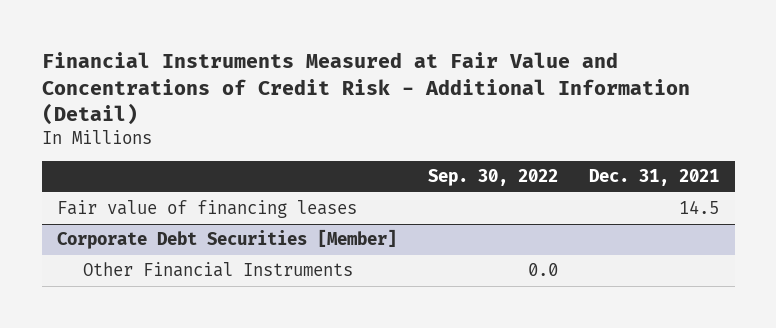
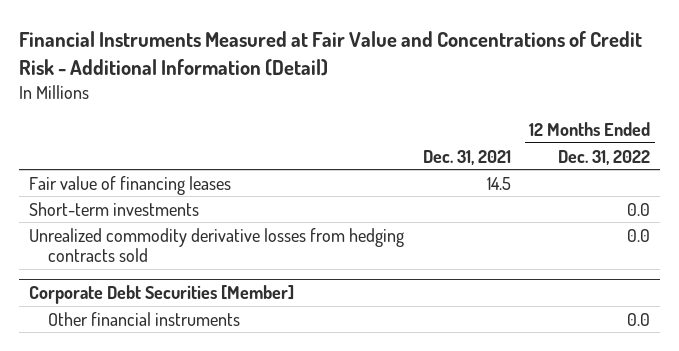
- | Sep. 30, 2022 | Dec. 31, 2021
+ | Dec. 31, 2021 | 12 Months Ended Dec. 31, 2022
+ Short-term investments | | 0.0
+ Unrealized commodity derivative losses from hedging contracts sold | | 0.0
@ Corporate Debt Securities [Member]
- Other Financial Instruments | 0.0 |
+ Other financial instruments | | 0.0

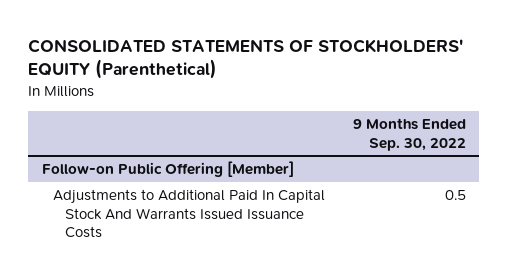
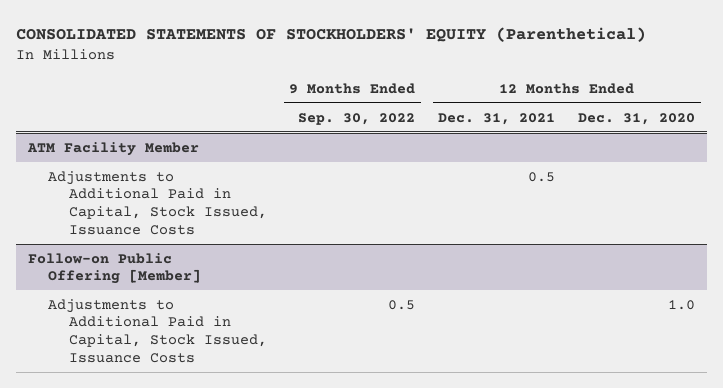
- | 9 Months Ended Sep. 30, 2022
+ | 9 Months Ended Sep. 30, 2022 | 12 Months Ended Dec. 31, 2021 | 12 Months Ended Dec. 31, 2020
+ ATM Facility Member
+ Adjustments to Additional Paid in Capital, Stock Issued, Issuance Costs | | 0.5 |
@ Follow-on Public Offering [Member]
- Adjustments to Additional Paid In Capital Stock And Warrants Issued Issuance Costs | 0.5
+ Adjustments to Additional Paid in Capital, Stock Issued, Issuance Costs | 0.5 | | 1.0

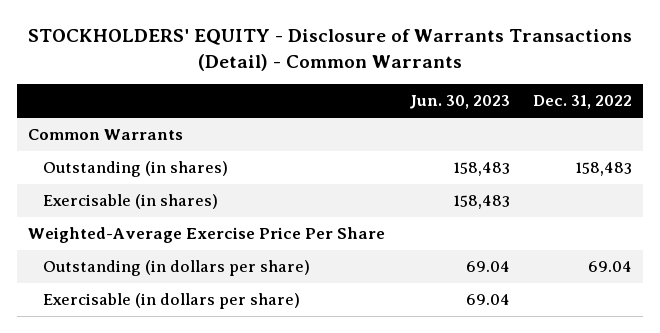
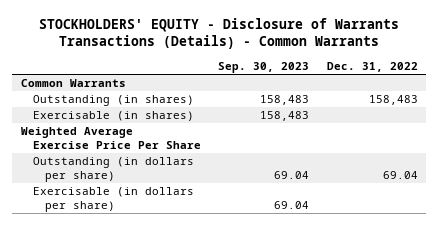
- STOCKHOLDERS' EQUITY - Disclosure of Warrants Transactions (Detail) - Common Warrants
+ STOCKHOLDERS' EQUITY - Disclosure of Warrants Transactions (Details) - Common Warrants
- | Jun. 30, 2023 | Dec. 31, 2022
+ | Sep. 30, 2023 | Dec. 31, 2022
- Weighted-Average Exercise Price Per Share
+ Weighted Average Exercise Price Per Share

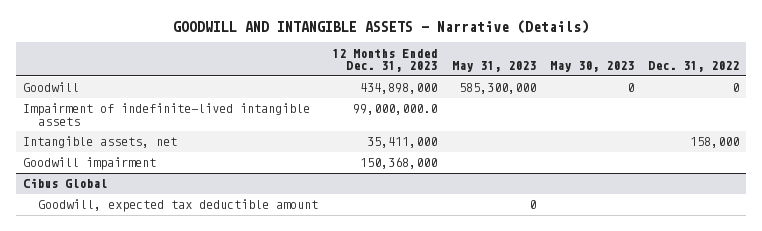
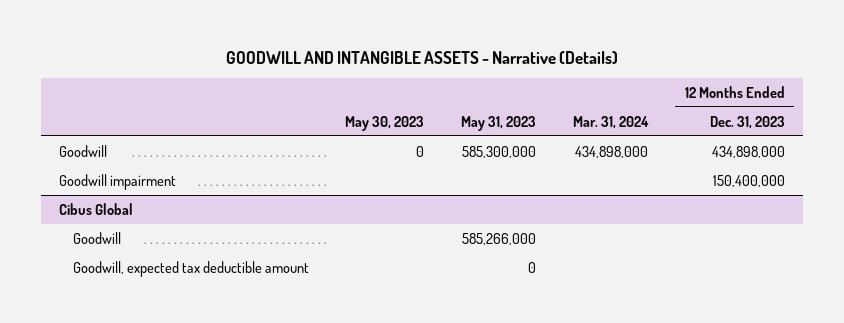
- | 12 Months Ended Dec. 31, 2023 | May 31, 2023 | May 30, 2023 | Dec. 31, 2022
+ | May 30, 2023 | May 31, 2023 | Mar. 31, 2024 | 12 Months Ended Dec. 31, 2023
- Impairment of indefinite-lived intangible assets | 99,000,000.0 | | |
- Intangible assets, net | 35,411,000 | | | 158,000
- Goodwill impairment | 150,368,000 | | |
+ Goodwill impairment | | | | 150,400,000
@ Cibus Global
+ Goodwill | | 585,266,000 | |

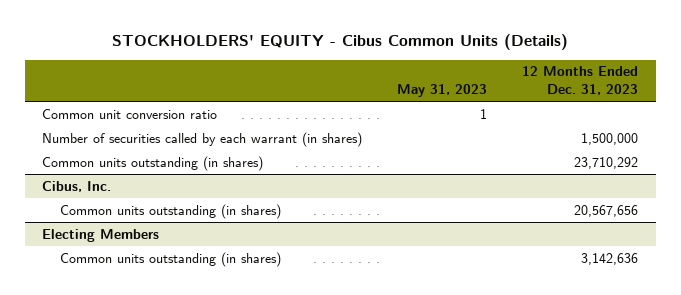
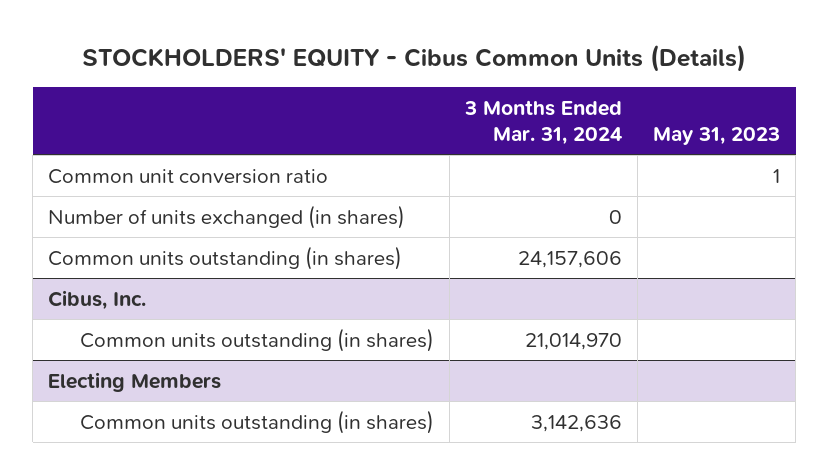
- | May 31, 2023 | 12 Months Ended Dec. 31, 2023
+ | 3 Months Ended Mar. 31, 2024 | May 31, 2023
- Number of securities called by each warrant (in shares) | | 1,500,000
+ Number of units exchanged (in shares) | 0 |

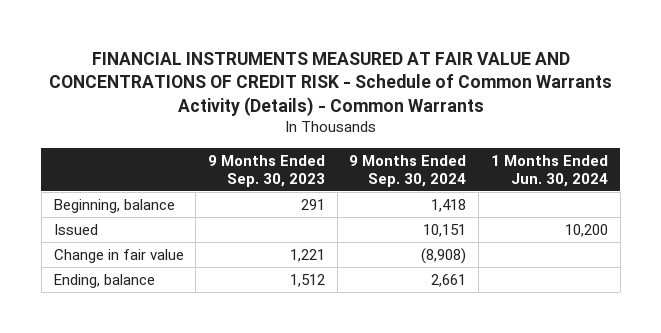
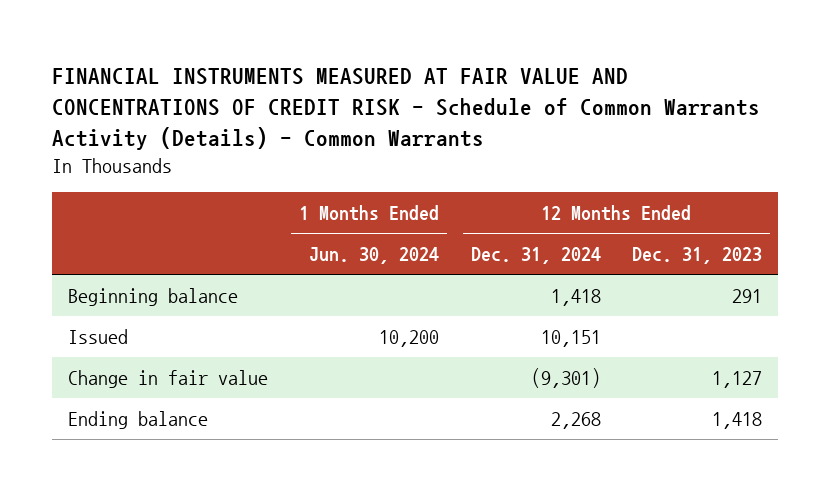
- | 9 Months Ended Sep. 30, 2023 | 9 Months Ended Sep. 30, 2024 | 1 Months Ended Jun. 30, 2024
+ | 1 Months Ended Jun. 30, 2024 | 12 Months Ended Dec. 31, 2024 | 12 Months Ended Dec. 31, 2023
- Beginning, balance | 291 | 1,418 |
+ Beginning balance | | 1,418 | 291
- Ending, balance | 1,512 | 2,661 |
+ Ending balance | | 2,268 | 1,418

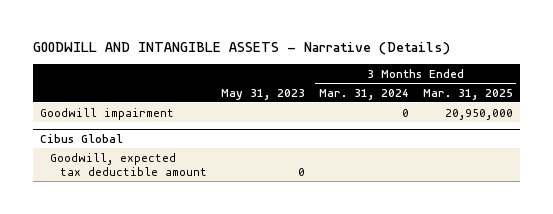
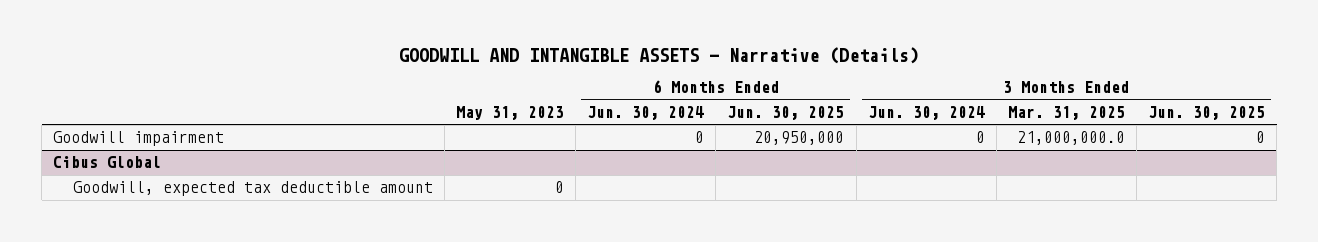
- | May 31, 2023 | 3 Months Ended Mar. 31, 2024 | 3 Months Ended Mar. 31, 2025
+ | May 31, 2023 | 6 Months Ended Jun. 30, 2024 | 6 Months Ended Jun. 30, 2025 | 3 Months Ended Jun. 30, 2024 | 3 Months Ended Mar. 31, 2025 | 3 Months Ended Jun. 30, 2025
- Goodwill impairment | | 0 | 20,950,000
+ Goodwill impairment | | 0 | 20,950,000 | 0 | 21,000,000.0 | 0

